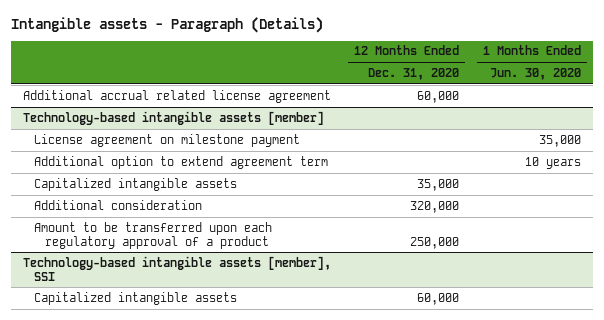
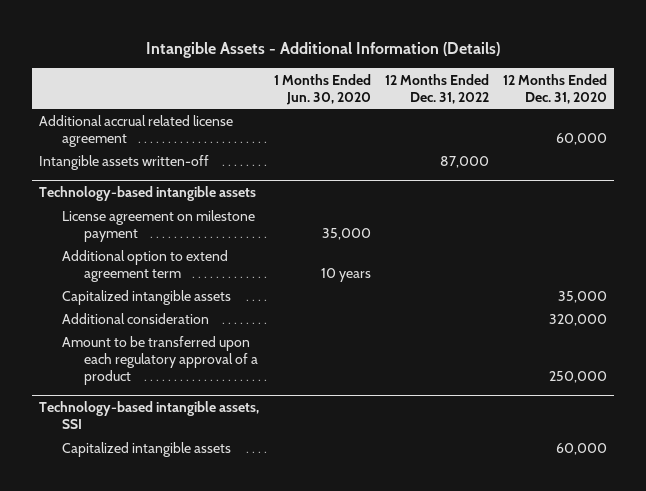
- Intangible assets - Paragraph (Details)
+ Intangible Assets - Additional Information (Details)
- | 12 Months Ended Dec. 31, 2020 | 1 Months Ended Jun. 30, 2020
+ | 1 Months Ended Jun. 30, 2020 | 12 Months Ended Dec. 31, 2022 | 12 Months Ended Dec. 31, 2020
- Technology-based intangible assets [member]
+ Intangible assets written-off | | 87,000 |
+ Technology-based intangible assets
- Technology-based intangible assets [member], SSI
+ Technology-based intangible assets, SSI

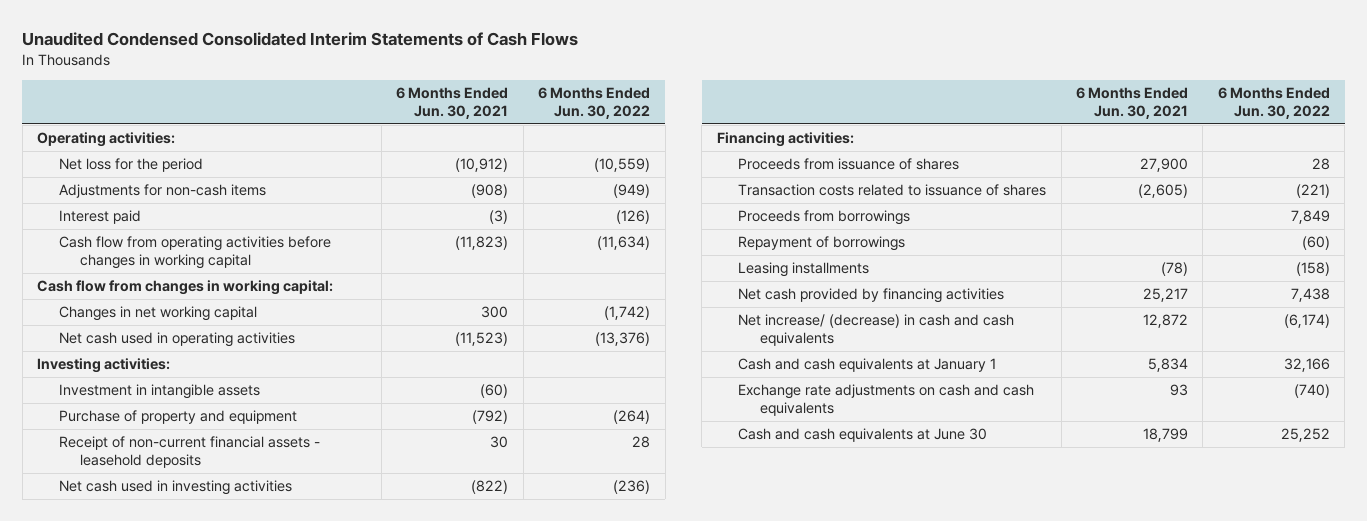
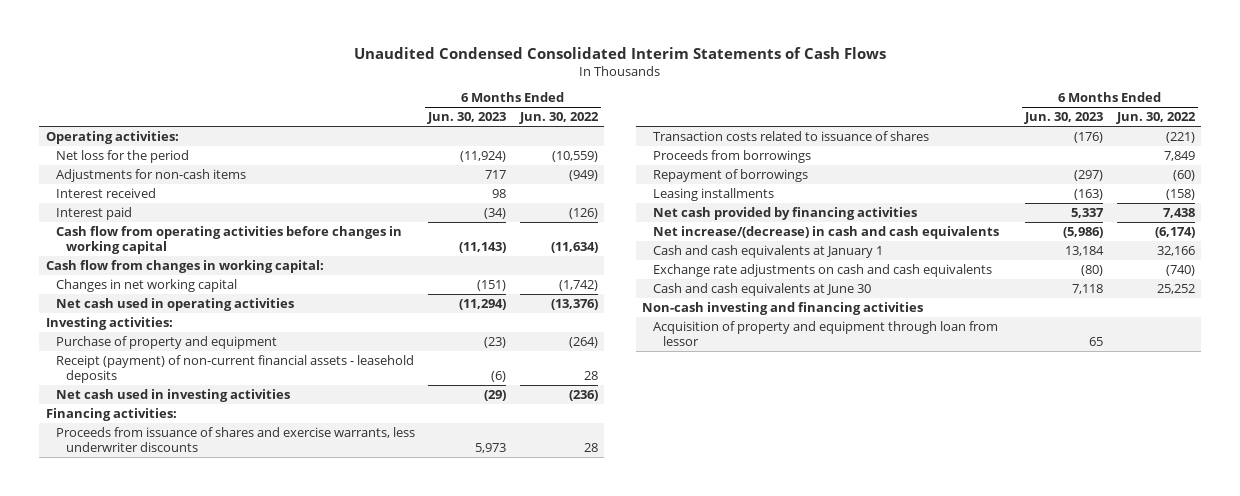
- | 6 Months Ended Jun. 30, 2021 | 6 Months Ended Jun. 30, 2022
+ | 6 Months Ended Jun. 30, 2023 | 6 Months Ended Jun. 30, 2022
+ Interest received | 98 |
- Investment in intangible assets | (60) |
- Receipt of non-current financial assets - leasehold deposits | 30 | 28
+ Receipt (payment) of non-current financial assets - leasehold deposits | (6) | 28
- Proceeds from issuance of shares | 27,900 | 28
+ Proceeds from issuance of shares and exercise warrants, less underwriter discounts | 5,973 | 28
- Net increase/ (decrease) in cash and cash equivalents | 12,872 | (6,174)
+ Net increase/(decrease) in cash and cash equivalents | (5,986) | (6,174)
+ Non-cash investing and financing activities
+ Acquisition of property and equipment through loan from lessor | 65 |

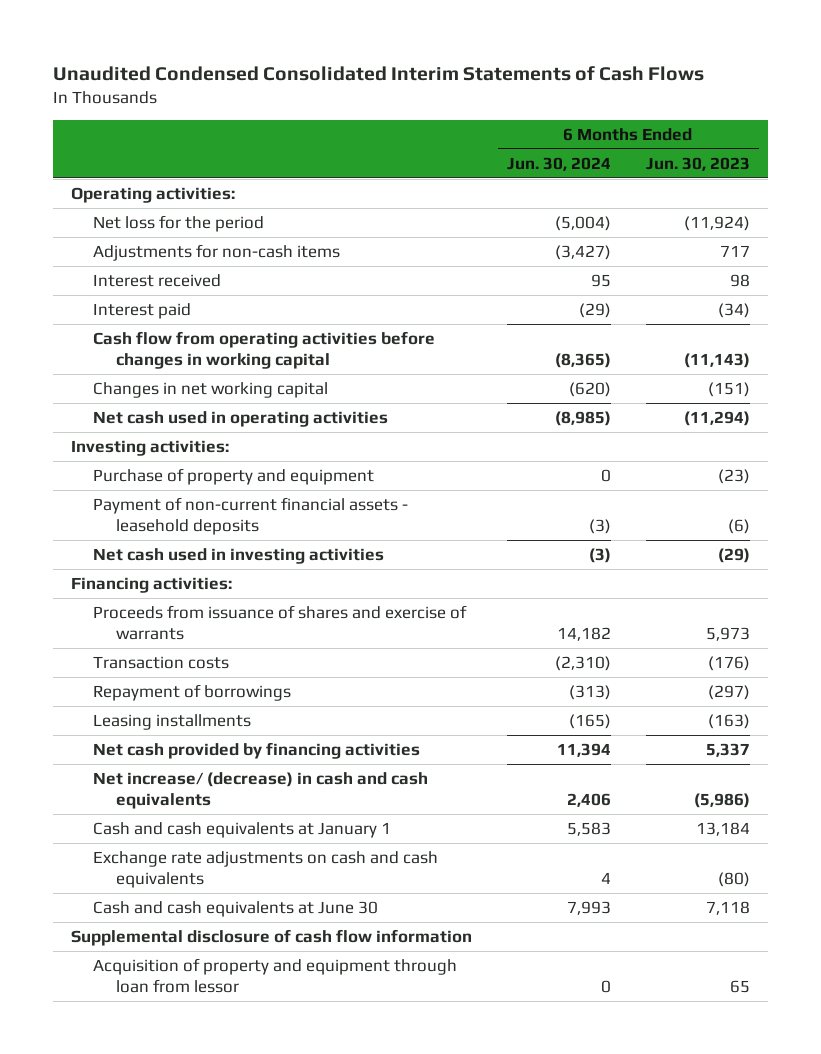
- | 6 Months Ended Jun. 30, 2023 | 6 Months Ended Jun. 30, 2022
+ | 6 Months Ended Jun. 30, 2024 | 6 Months Ended Jun. 30, 2023
- Cash flow from changes in working capital:
- Receipt (payment) of non-current financial assets - leasehold deposits | (6) | 28
+ Payment of non-current financial assets - leasehold deposits | (3) | (6)
- Proceeds from issuance of shares and exercise warrants, less underwriter discounts | 5,973 | 28
- Transaction costs related to issuance of shares | (176) | (221)
- Proceeds from borrowings | | 7,849
+ Proceeds from issuance of shares and exercise of warrants | 14,182 | 5,973
+ Transaction costs | (2,310) | (176)
- Net increase/(decrease) in cash and cash equivalents | (5,986) | (6,174)
+ Net increase/ (decrease) in cash and cash equivalents | 2,406 | (5,986)
- Non-cash investing and financing activities
+ Supplemental disclosure of cash flow information

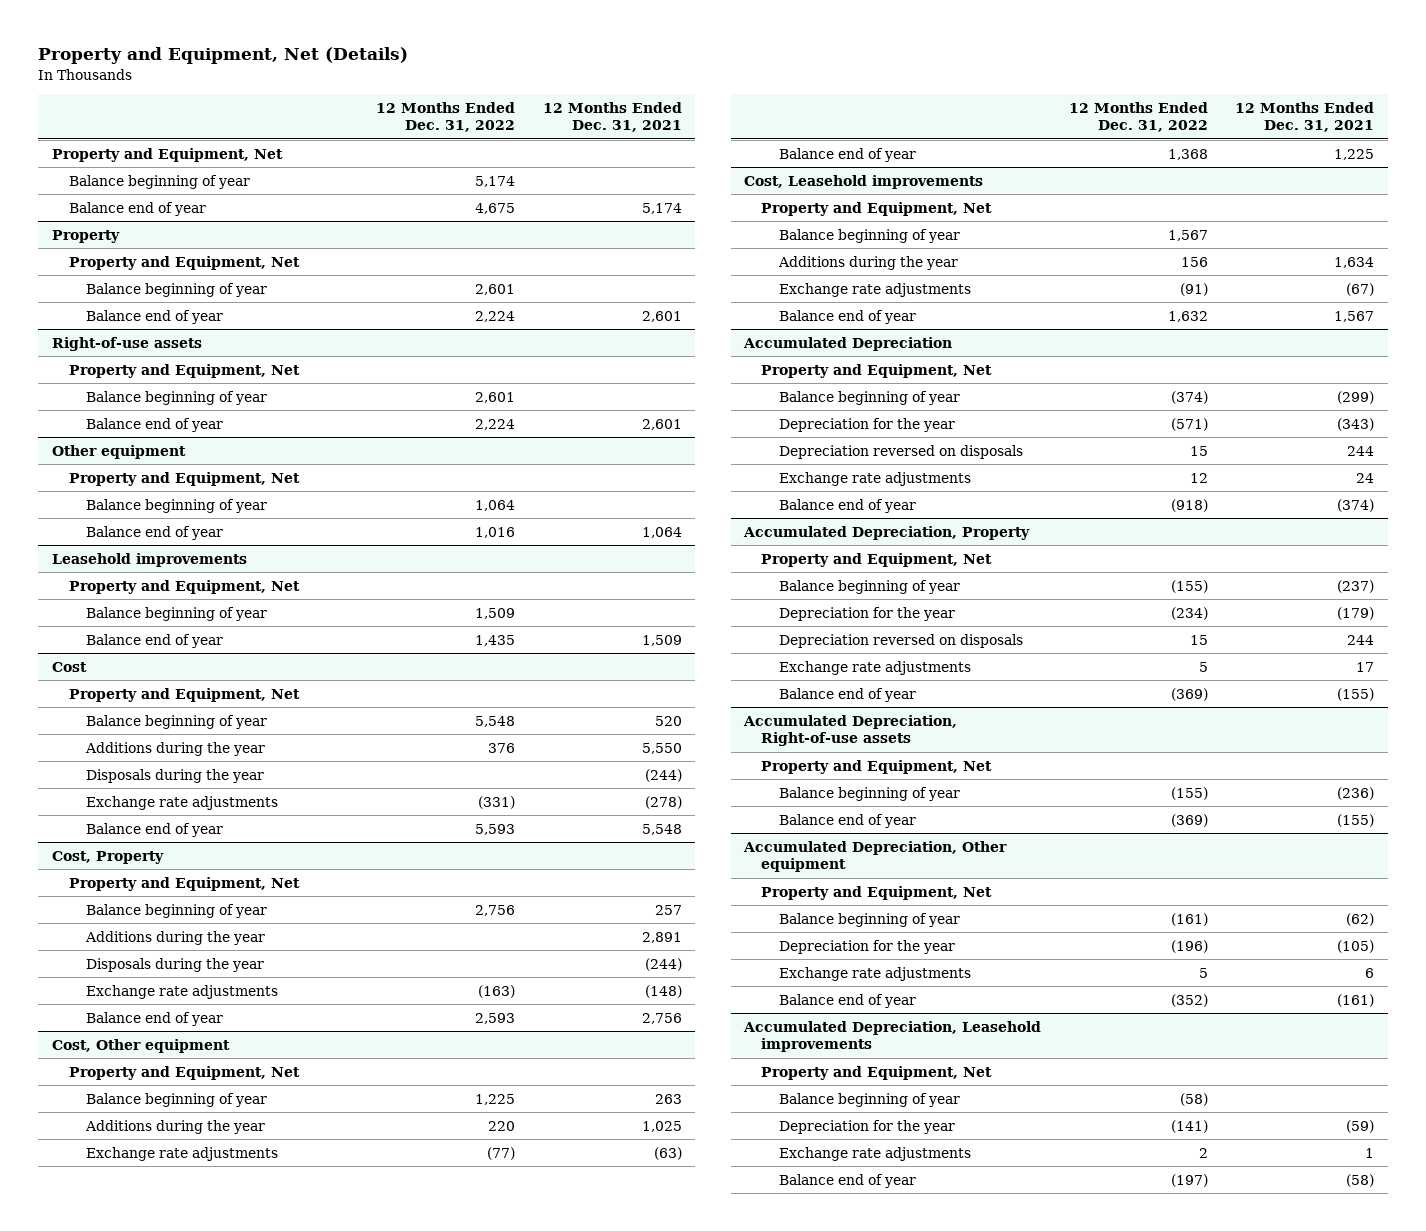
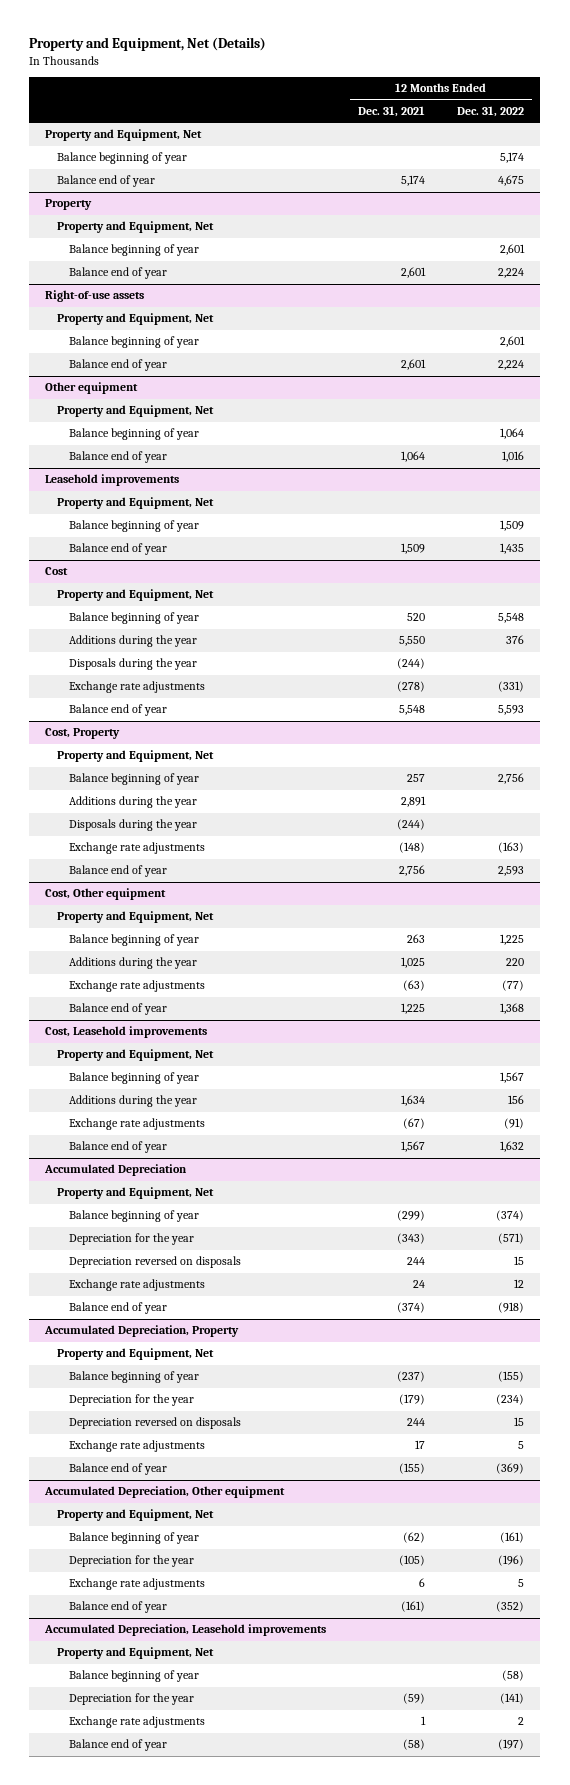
- | 12 Months Ended Dec. 31, 2022 | 12 Months Ended Dec. 31, 2021
+ | 12 Months Ended Dec. 31, 2021 | 12 Months Ended Dec. 31, 2022
- Accumulated Depreciation, Right-of-use assets
- Property and Equipment, Net
- Balance beginning of year | (155) | (236)
- Balance end of year | (369) | (155)

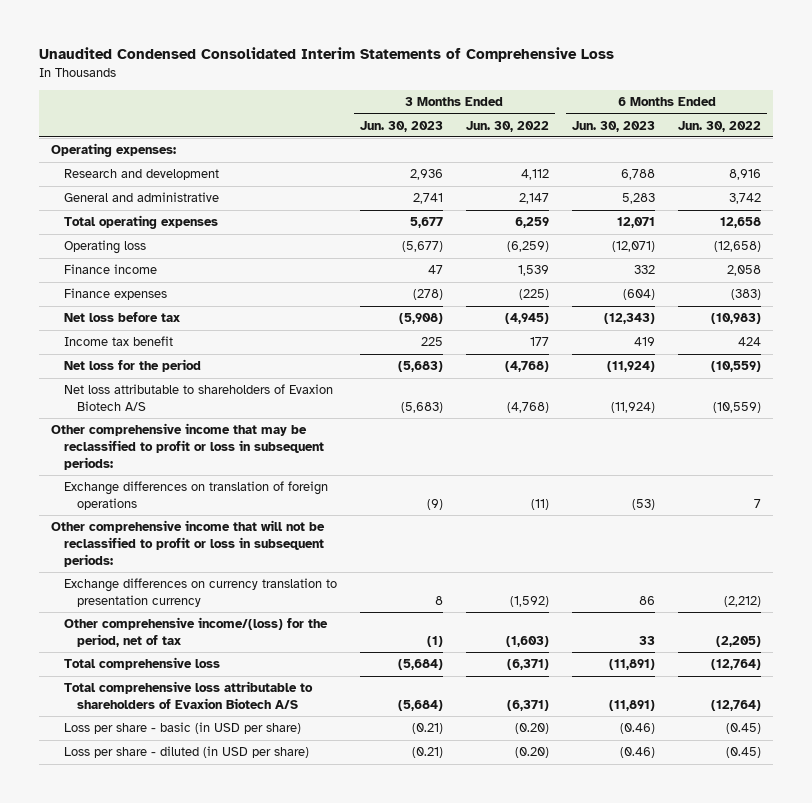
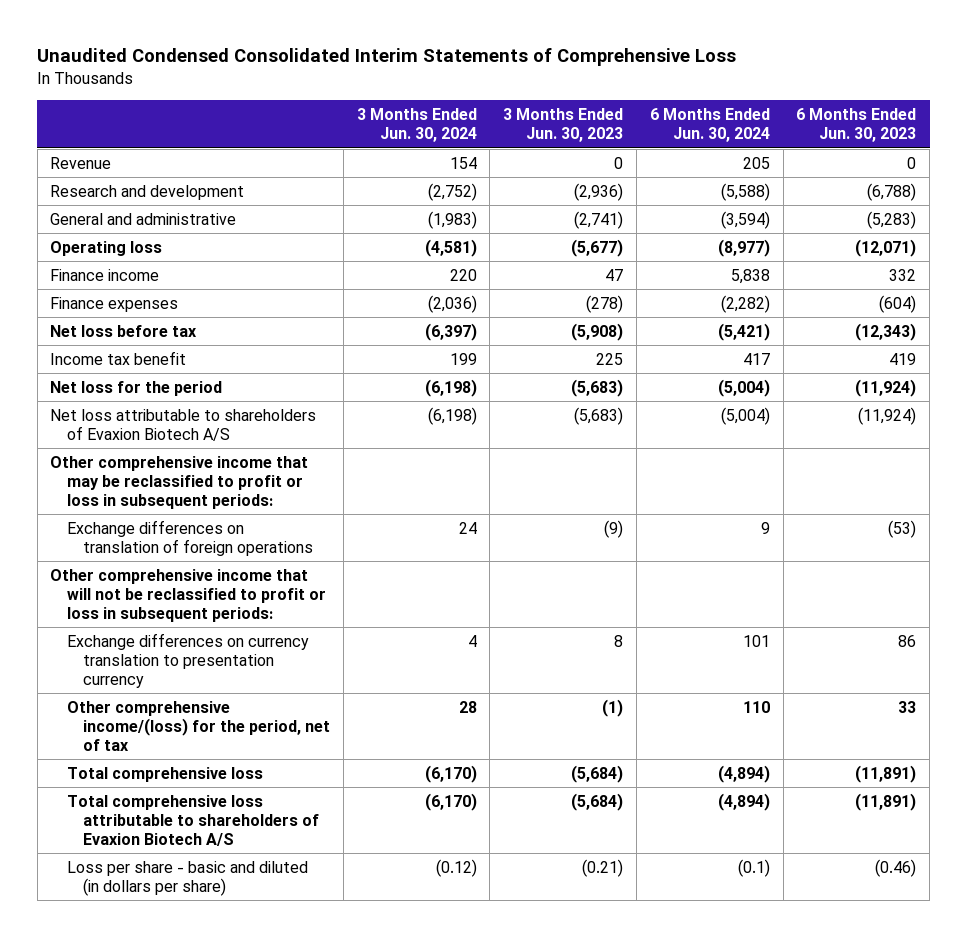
- | 3 Months Ended Jun. 30, 2023 | 3 Months Ended Jun. 30, 2022 | 6 Months Ended Jun. 30, 2023 | 6 Months Ended Jun. 30, 2022
+ | 3 Months Ended Jun. 30, 2024 | 3 Months Ended Jun. 30, 2023 | 6 Months Ended Jun. 30, 2024 | 6 Months Ended Jun. 30, 2023
- Operating expenses:
- Research and development | 2,936 | 4,112 | 6,788 | 8,916
- General and administrative | 2,741 | 2,147 | 5,283 | 3,742
- Total operating expenses | 5,677 | 6,259 | 12,071 | 12,658
+ Revenue | 154 | 0 | 205 | 0
+ Research and development | (2,752) | (2,936) | (5,588) | (6,788)
+ General and administrative | (1,983) | (2,741) | (3,594) | (5,283)
- Loss per share - basic (in USD per share) | (0.21) | (0.20) | (0.46) | (0.45)
- Loss per share - diluted (in USD per share) | (0.21) | (0.20) | (0.46) | (0.45)
+ Loss per share - basic and diluted (in dollars per share) | (0.12) | (0.21) | (0.1) | (0.46)

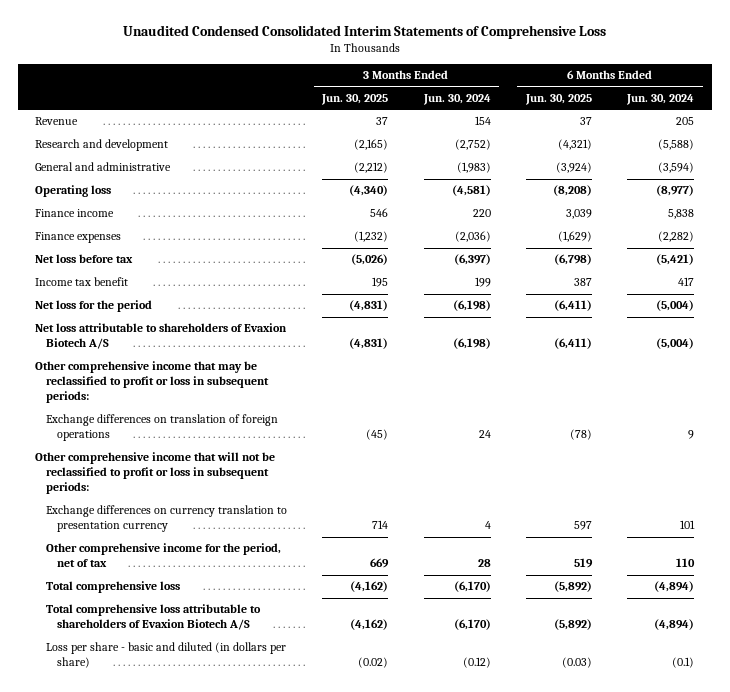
- | 3 Months Ended Jun. 30, 2024 | 3 Months Ended Jun. 30, 2023 | 6 Months Ended Jun. 30, 2024 | 6 Months Ended Jun. 30, 2023
+ | 3 Months Ended Jun. 30, 2025 | 3 Months Ended Jun. 30, 2024 | 6 Months Ended Jun. 30, 2025 | 6 Months Ended Jun. 30, 2024
- Other comprehensive income/(loss) for the period, net of tax | 28 | (1) | 110 | 33
+ Other comprehensive income for the period, net of tax | 669 | 28 | 519 | 110

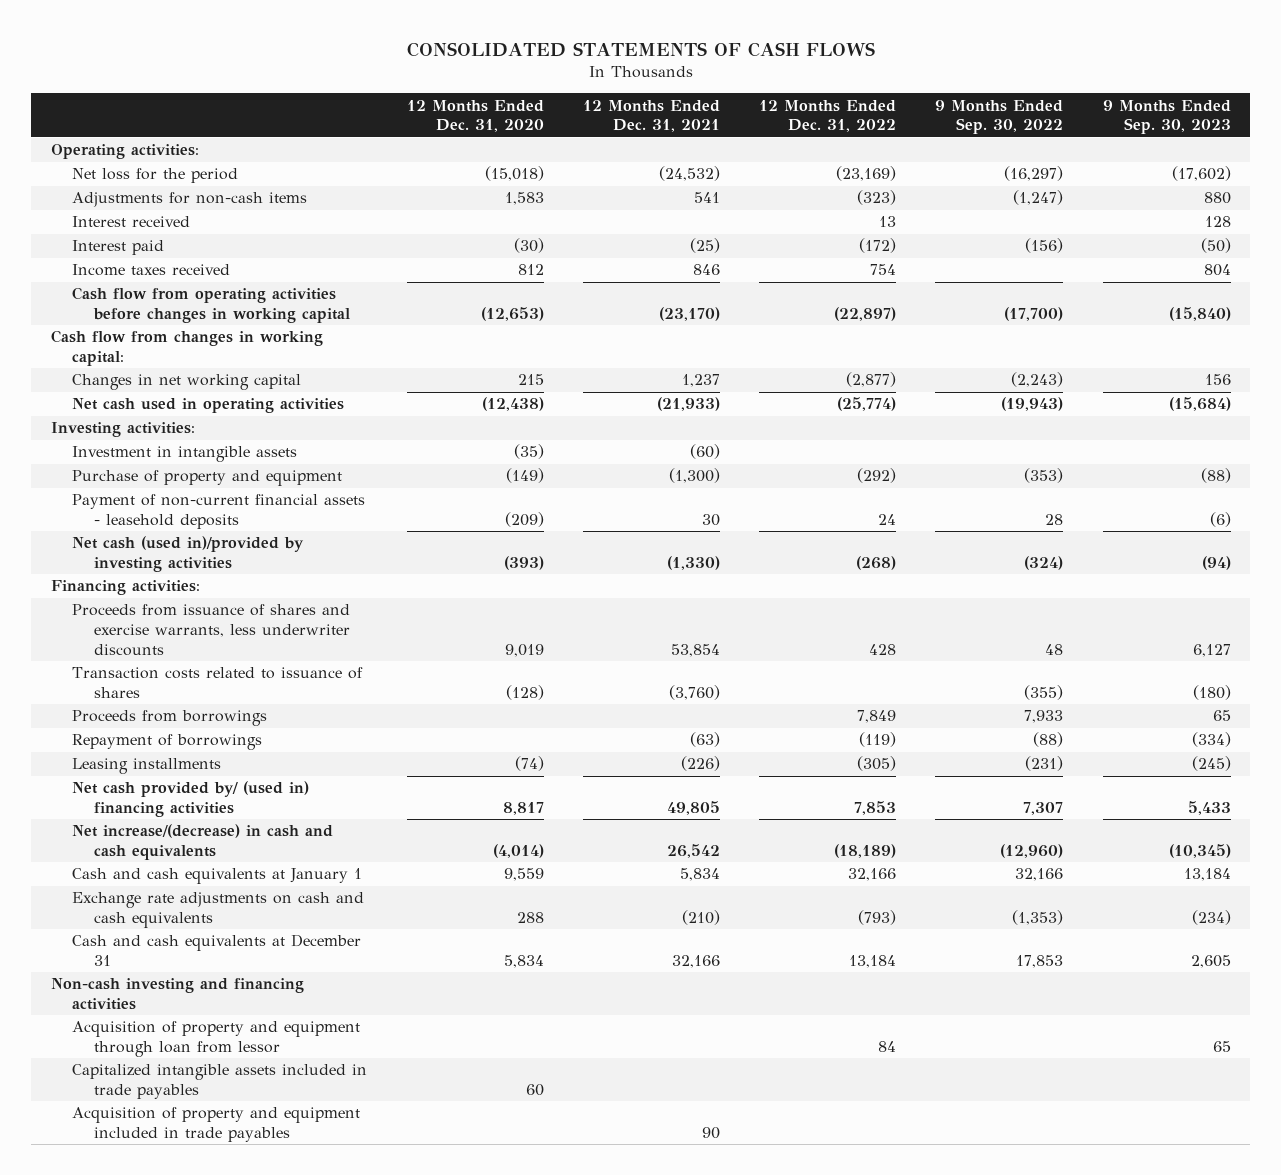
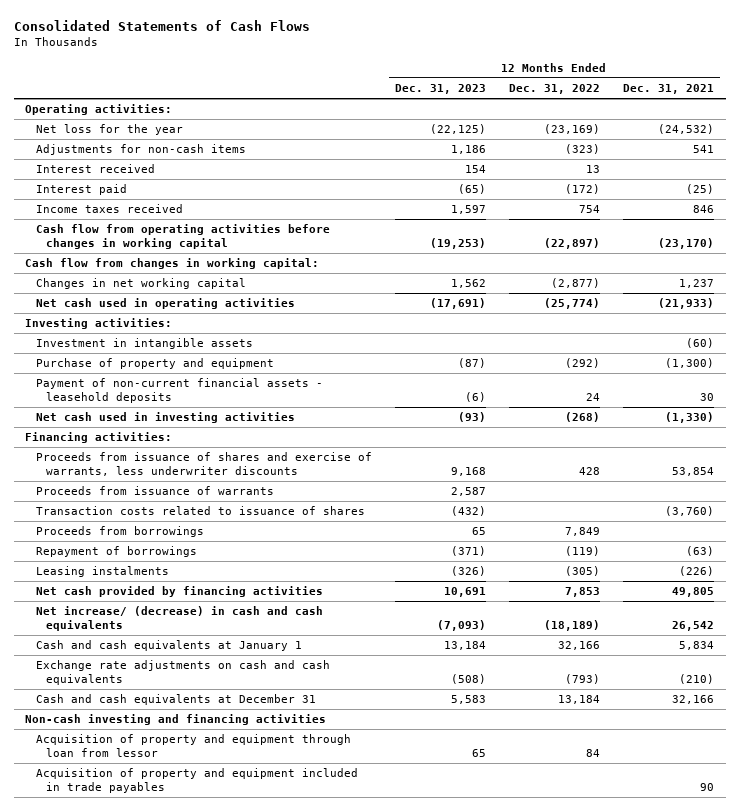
- CONSOLIDATED STATEMENTS OF CASH FLOWS
+ Consolidated Statements of Cash Flows
- | 12 Months Ended Dec. 31, 2020 | 12 Months Ended Dec. 31, 2021 | 12 Months Ended Dec. 31, 2022 | 9 Months Ended Sep. 30, 2022 | 9 Months Ended Sep. 30, 2023
+ | 12 Months Ended Dec. 31, 2023 | 12 Months Ended Dec. 31, 2022 | 12 Months Ended Dec. 31, 2021
- Net loss for the period | (15,018) | (24,532) | (23,169) | (16,297) | (17,602)
+ Net loss for the year | (22,125) | (23,169) | (24,532)
- Net cash (used in)/provided by investing activities | (393) | (1,330) | (268) | (324) | (94)
+ Net cash used in investing activities | (93) | (268) | (1,330)
- Proceeds from issuance of shares and exercise warrants, less underwriter discounts | 9,019 | 53,854 | 428 | 48 | 6,127
+ Proceeds from issuance of shares and exercise of warrants, less underwriter discounts | 9,168 | 428 | 53,854
+ Proceeds from issuance of warrants | 2,587 | |
- Leasing installments | (74) | (226) | (305) | (231) | (245)
- Net cash provided by/ (used in) financing activities | 8,817 | 49,805 | 7,853 | 7,307 | 5,433
- Net increase/(decrease) in cash and cash equivalents | (4,014) | 26,542 | (18,189) | (12,960) | (10,345)
+ Leasing instalments | (326) | (305) | (226)
+ Net cash provided by financing activities | 10,691 | 7,853 | 49,805
+ Net increase/ (decrease) in cash and cash equivalents | (7,093) | (18,189) | 26,542
- Capitalized intangible assets included in trade payables | 60 | | | |

